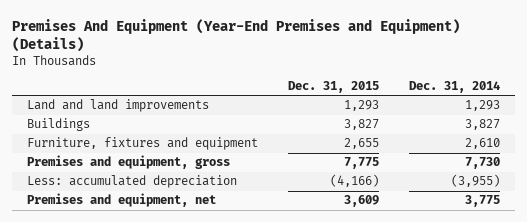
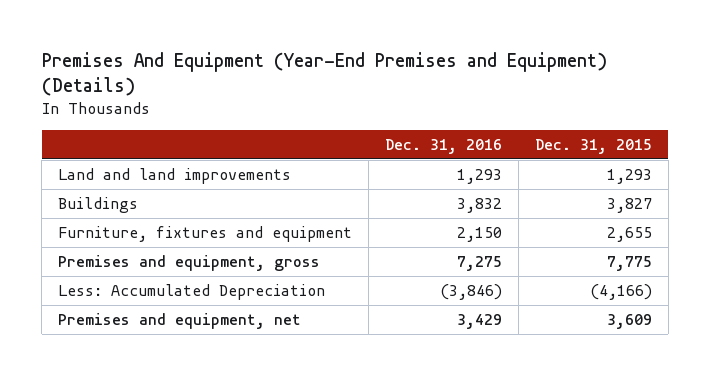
- | Dec. 31, 2015 | Dec. 31, 2014
+ | Dec. 31, 2016 | Dec. 31, 2015
- Less: accumulated depreciation | (4,166) | (3,955)
+ Less: Accumulated Depreciation | (3,846) | (4,166)

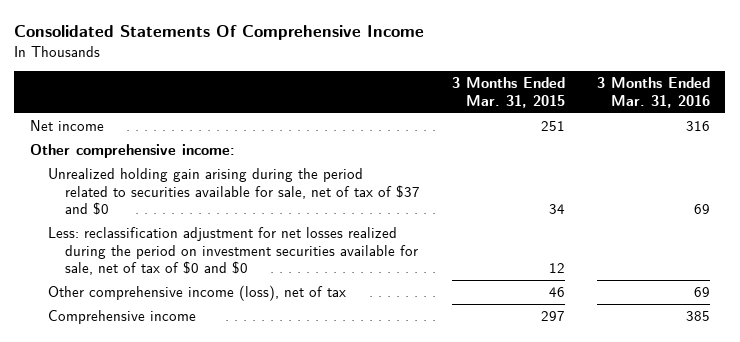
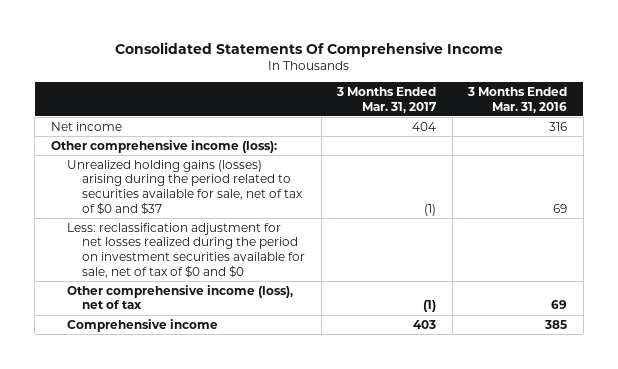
- | 3 Months Ended Mar. 31, 2015 | 3 Months Ended Mar. 31, 2016
+ | 3 Months Ended Mar. 31, 2017 | 3 Months Ended Mar. 31, 2016
- Other comprehensive income:
- Unrealized holding gain arising during the period related to securities available for sale, net of tax of $37 and $0 | 34 | 69
+ Other comprehensive income (loss):
+ Unrealized holding gains (losses) arising during the period related to securities available for sale, net of tax of $0 and $37 | (1) | 69

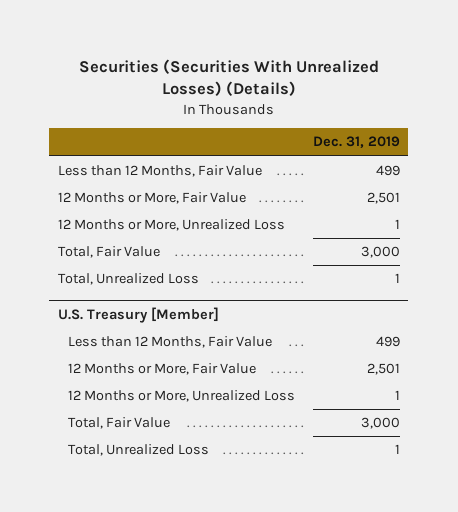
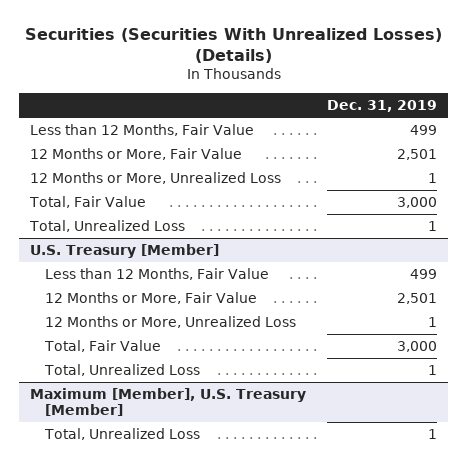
+ Maximum [Member], U.S. Treasury [Member]
+ Total, Unrealized Loss | 1

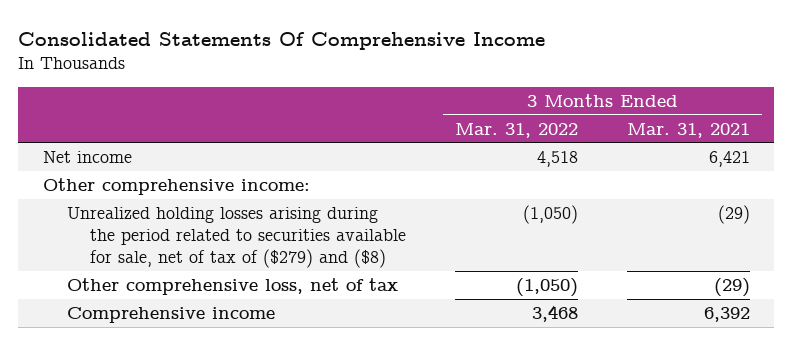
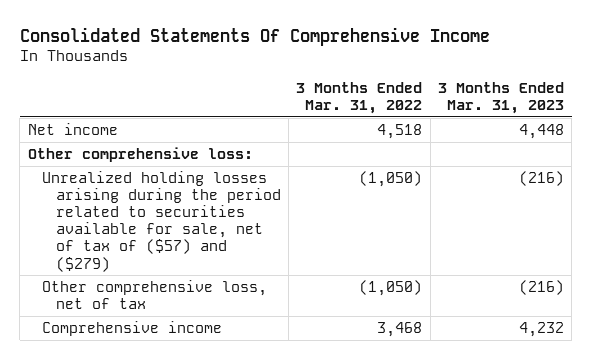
- | 3 Months Ended Mar. 31, 2022 | 3 Months Ended Mar. 31, 2021
+ | 3 Months Ended Mar. 31, 2022 | 3 Months Ended Mar. 31, 2023
- Other comprehensive income:
- Unrealized holding losses arising during the period related to securities available for sale, net of tax of ($279) and ($8) | (1,050) | (29)
+ Other comprehensive loss:
+ Unrealized holding losses arising during the period related to securities available for sale, net of tax of ($57) and ($279) | (1,050) | (216)

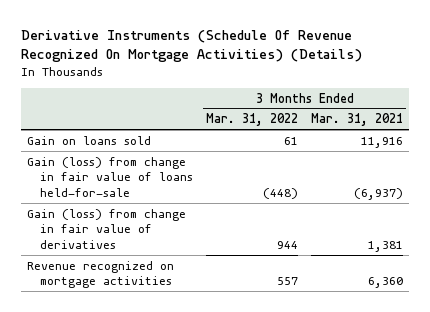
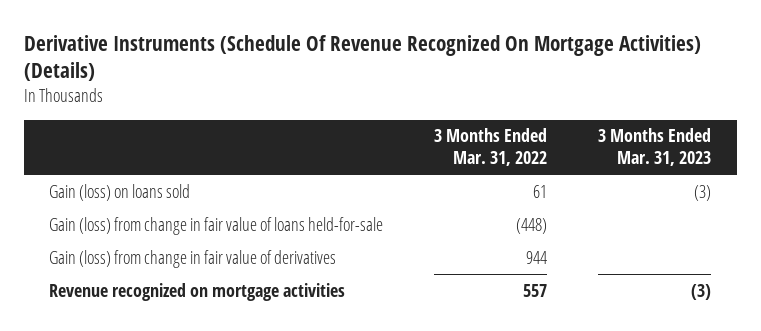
- | 3 Months Ended Mar. 31, 2022 | 3 Months Ended Mar. 31, 2021
+ | 3 Months Ended Mar. 31, 2022 | 3 Months Ended Mar. 31, 2023
- Gain on loans sold | 61 | 11,916
+ Gain (loss) on loans sold | 61 | (3)

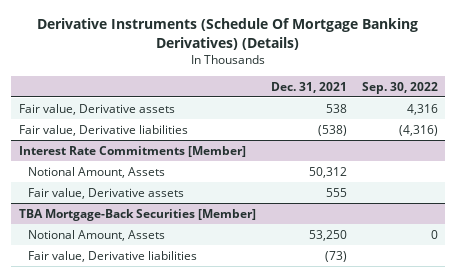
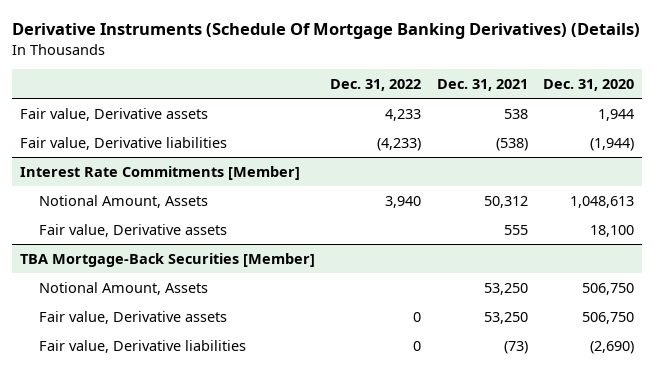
- | Dec. 31, 2021 | Sep. 30, 2022
+ | Dec. 31, 2022 | Dec. 31, 2021 | Dec. 31, 2020
@ TBA Mortgage-Back Securities [Member]
+ Fair value, Derivative assets | 0 | 53,250 | 506,750

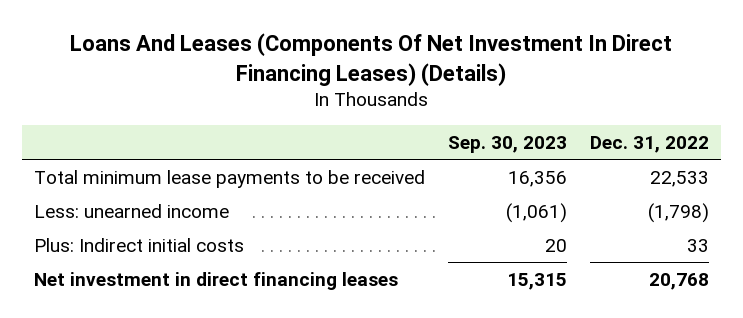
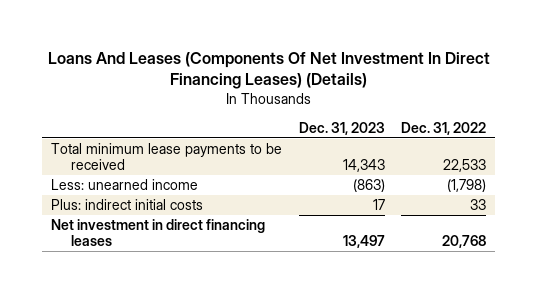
- | Sep. 30, 2023 | Dec. 31, 2022
+ | Dec. 31, 2023 | Dec. 31, 2022
- Plus: Indirect initial costs | 20 | 33
+ Plus: indirect initial costs | 17 | 33

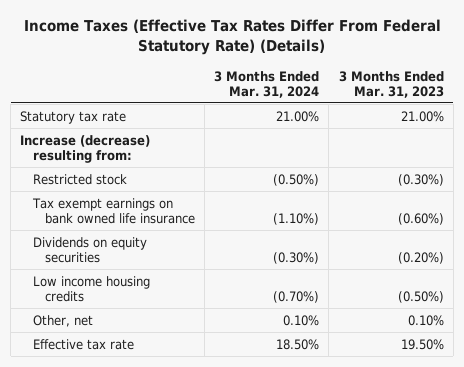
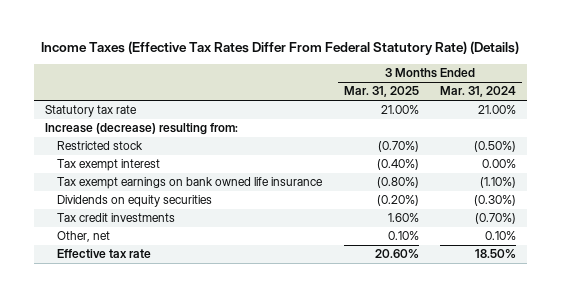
- | 3 Months Ended Mar. 31, 2024 | 3 Months Ended Mar. 31, 2023
+ | 3 Months Ended Mar. 31, 2025 | 3 Months Ended Mar. 31, 2024
+ Tax exempt interest | (0.40%) | 0.00%
- Low income housing credits | (0.70%) | (0.50%)
+ Tax credit investments | 1.60% | (0.70%)

